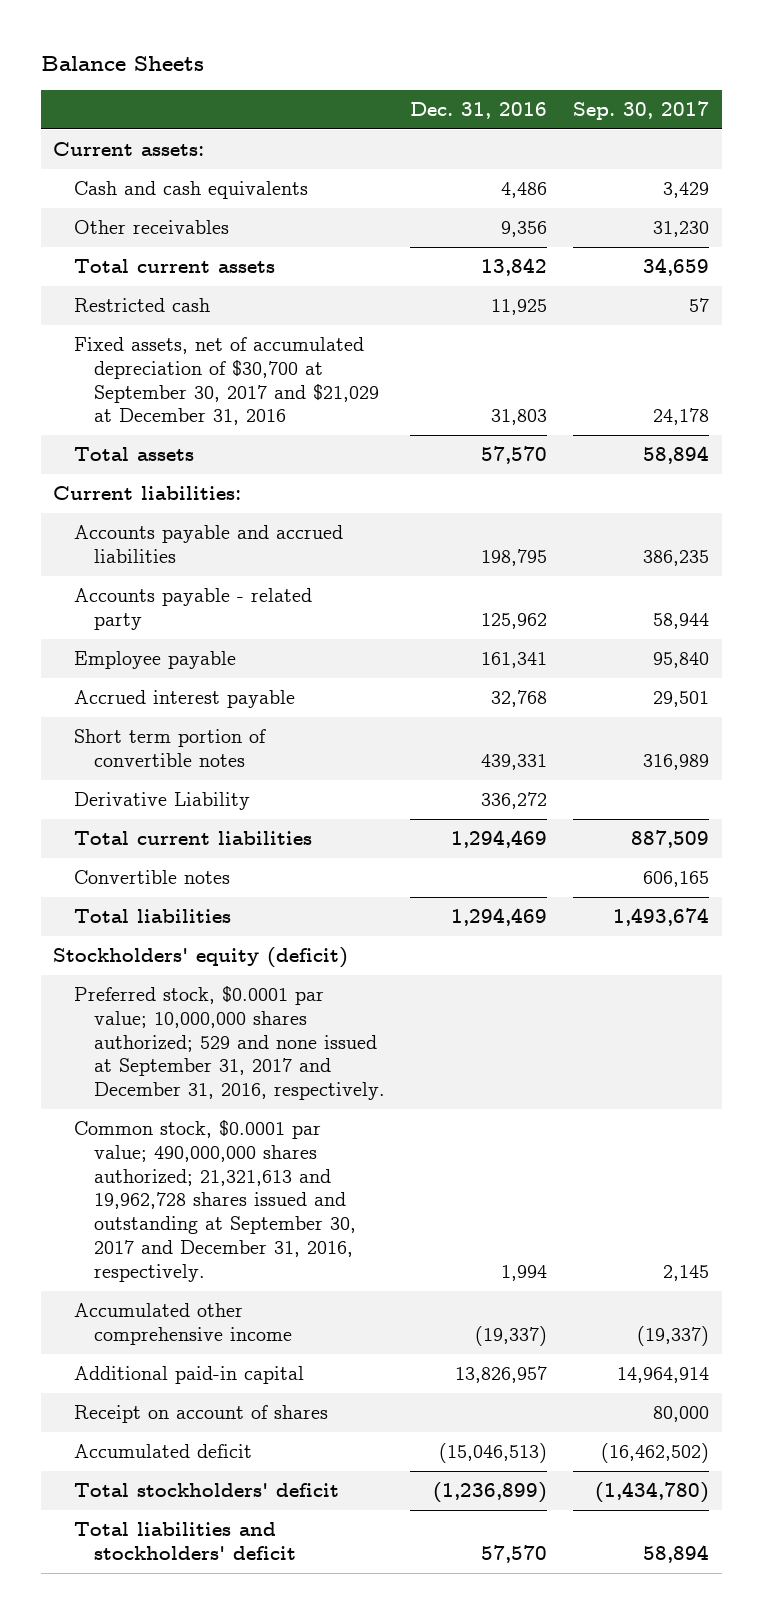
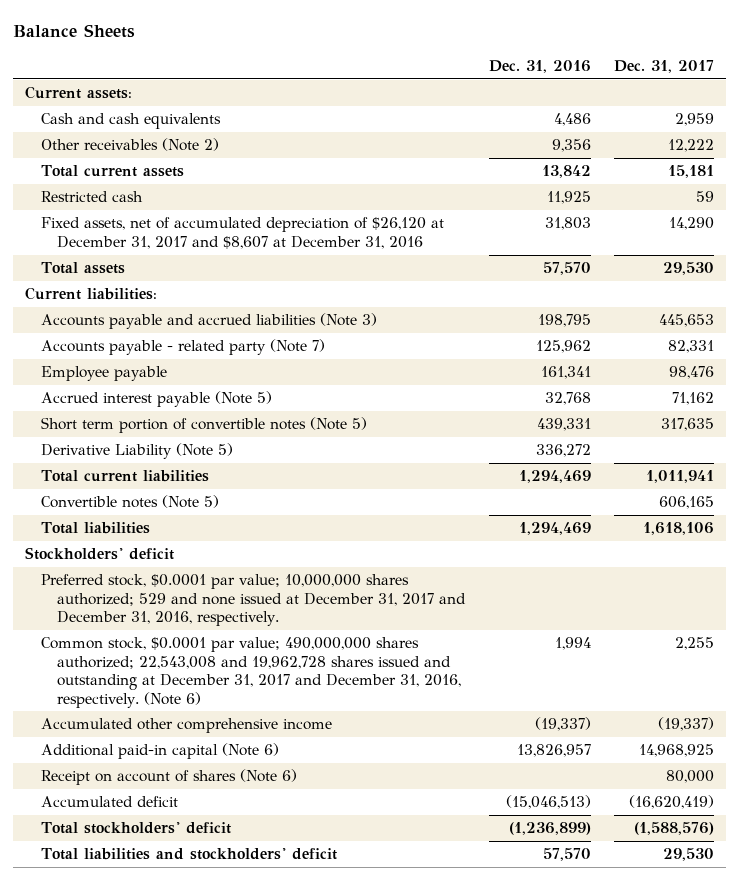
- | Dec. 31, 2016 | Sep. 30, 2017
+ | Dec. 31, 2016 | Dec. 31, 2017
- Other receivables | 9,356 | 31,230
+ Other receivables (Note 2) | 9,356 | 12,222
- Fixed assets, net of accumulated depreciation of $30,700 at September 30, 2017 and $21,029 at December 31, 2016 | 31,803 | 24,178
+ Fixed assets, net of accumulated depreciation of $26,120 at December 31, 2017 and $8,607 at December 31, 2016 | 31,803 | 14,290
- Accounts payable and accrued liabilities | 198,795 | 386,235
- Accounts payable - related party | 125,962 | 58,944
+ Accounts payable and accrued liabilities (Note 3) | 198,795 | 445,653
+ Accounts payable - related party (Note 7) | 125,962 | 82,331
- Accrued interest payable | 32,768 | 29,501
- Short term portion of convertible notes | 439,331 | 316,989
- Derivative Liability | 336,272 |
+ Accrued interest payable (Note 5) | 32,768 | 71,162
+ Short term portion of convertible notes (Note 5) | 439,331 | 317,635
+ Derivative Liability (Note 5) | 336,272 |
- Convertible notes | | 606,165
+ Convertible notes (Note 5) | | 606,165
- Stockholders' equity (deficit)
- Preferred stock, $0.0001 par value; 10,000,000 shares authorized; 529 and none issued at September 31, 2017 and December 31, 2016, respectively.
- Common stock, $0.0001 par value; 490,000,000 shares authorized; 21,321,613 and 19,962,728 shares issued and outstanding at September 30, 2017 and December 31, 2016, respectively. | 1,994 | 2,145
+ Stockholders' deficit
+ Preferred stock, $0.0001 par value; 10,000,000 shares authorized; 529 and none issued at December 31, 2017 and December 31, 2016, respectively.
+ Common stock, $0.0001 par value; 490,000,000 shares authorized; 22,543,008 and 19,962,728 shares issued and outstanding at December 31, 2017 and December 31, 2016, respectively. (Note 6) | 1,994 | 2,255
- Additional paid-in capital | 13,826,957 | 14,964,914
- Receipt on account of shares | | 80,000
+ Additional paid-in capital (Note 6) | 13,826,957 | 14,968,925
+ Receipt on account of shares (Note 6) | | 80,000

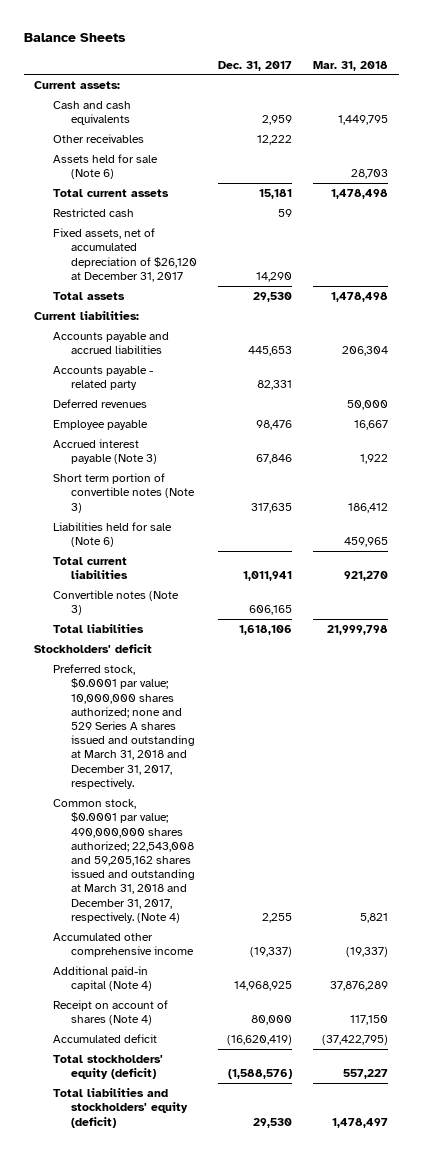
- | Dec. 31, 2016 | Dec. 31, 2017
+ | Dec. 31, 2017 | Mar. 31, 2018
- Other receivables (Note 2) | 9,356 | 12,222
+ Other receivables | 12,222 |
+ Assets held for sale (Note 6) | | 28,703
- Fixed assets, net of accumulated depreciation of $26,120 at December 31, 2017 and $8,607 at December 31, 2016 | 31,803 | 14,290
+ Fixed assets, net of accumulated depreciation of $26,120 at December 31, 2017 | 14,290 |
- Accounts payable and accrued liabilities (Note 3) | 198,795 | 445,653
- Accounts payable - related party (Note 7) | 125,962 | 82,331
+ Accounts payable and accrued liabilities | 445,653 | 206,304
+ Accounts payable - related party | 82,331 |
+ Deferred revenues | | 50,000
- Accrued interest payable (Note 5) | 32,768 | 71,162
- Short term portion of convertible notes (Note 5) | 439,331 | 317,635
- Derivative Liability (Note 5) | 336,272 |
+ Accrued interest payable (Note 3) | 67,846 | 1,922
+ Short term portion of convertible notes (Note 3) | 317,635 | 186,412
+ Liabilities held for sale (Note 6) | | 459,965
- Convertible notes (Note 5) | | 606,165
+ Convertible notes (Note 3) | 606,165 |
- Preferred stock, $0.0001 par value; 10,000,000 shares authorized; 529 and none issued at December 31, 2017 and December 31, 2016, respectively.
- Common stock, $0.0001 par value; 490,000,000 shares authorized; 22,543,008 and 19,962,728 shares issued and outstanding at December 31, 2017 and December 31, 2016, respectively. (Note 6) | 1,994 | 2,255
+ Preferred stock, $0.0001 par value; 10,000,000 shares authorized; none and 529 Series A shares issued and outstanding at March 31, 2018 and December 31, 2017, respectively.
+ Common stock, $0.0001 par value; 490,000,000 shares authorized; 22,543,008 and 59,205,162 shares issued and outstanding at March 31, 2018 and December 31, 2017, respectively. (Note 4) | 2,255 | 5,821
- Additional paid-in capital (Note 6) | 13,826,957 | 14,968,925
- Receipt on account of shares (Note 6) | | 80,000
+ Additional paid-in capital (Note 4) | 14,968,925 | 37,876,289
+ Receipt on account of shares (Note 4) | 80,000 | 117,150
- Total stockholders' deficit | (1,236,899) | (1,588,576)
- Total liabilities and stockholders' deficit | 57,570 | 29,530
+ Total stockholders' equity (deficit) | (1,588,576) | 557,227
+ Total liabilities and stockholders' equity (deficit) | 29,530 | 1,478,497

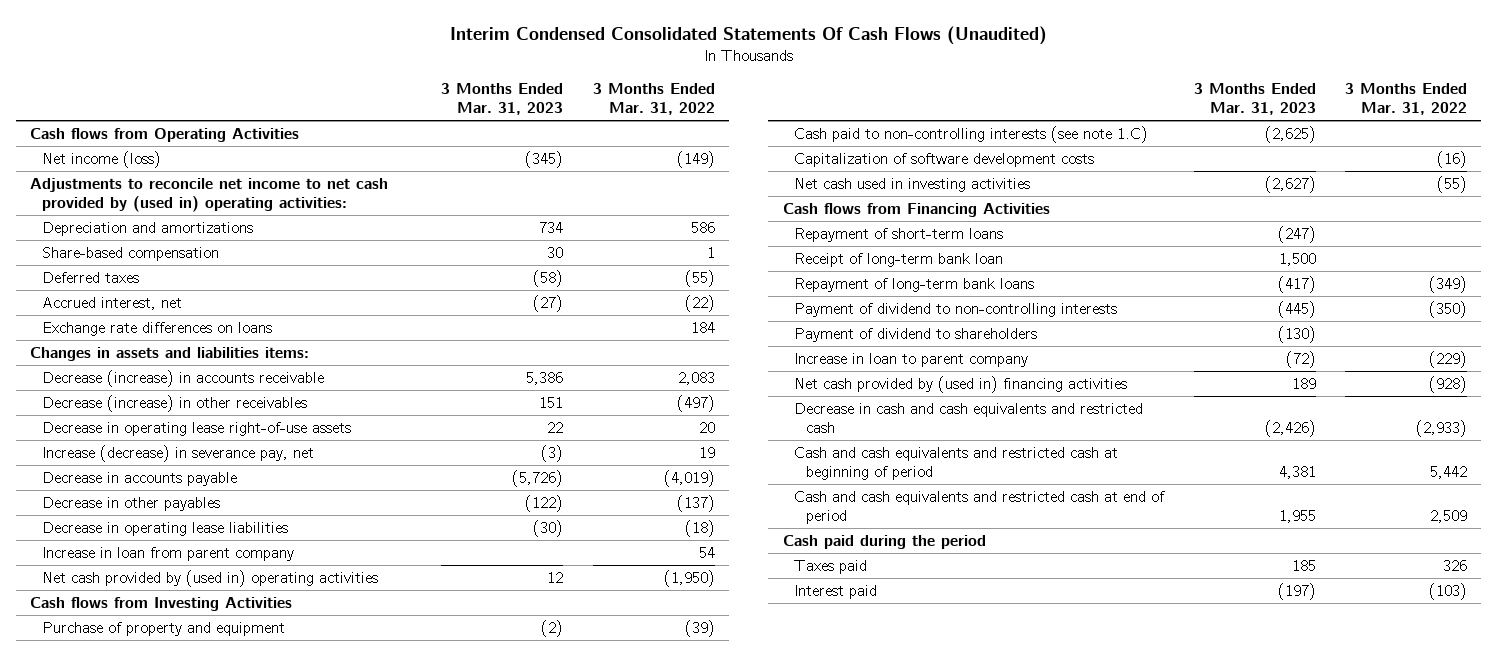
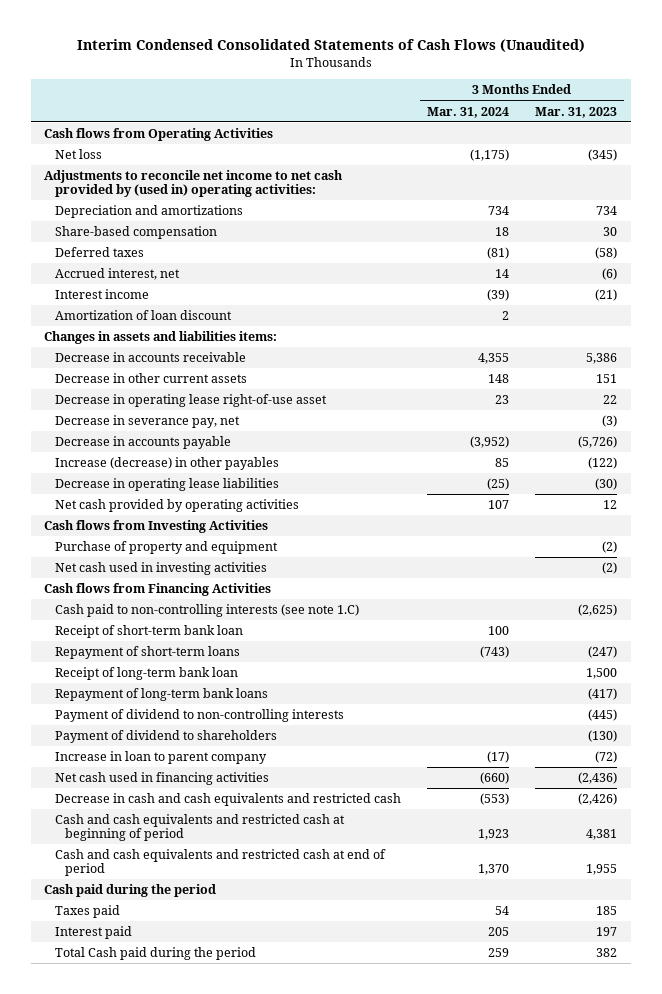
- Interim Condensed Consolidated Statements Of Cash Flows (Unaudited)
+ Interim Condensed Consolidated Statements of Cash Flows (Unaudited)
- | 3 Months Ended Mar. 31, 2023 | 3 Months Ended Mar. 31, 2022
+ | 3 Months Ended Mar. 31, 2024 | 3 Months Ended Mar. 31, 2023
- Net income (loss) | (345) | (149)
+ Net loss | (1,175) | (345)
- Accrued interest, net | (27) | (22)
- Exchange rate differences on loans | | 184
+ Accrued interest, net | 14 | (6)
+ Interest income | (39) | (21)
+ Amortization of loan discount | 2 |
- Decrease (increase) in accounts receivable | 5,386 | 2,083
- Decrease (increase) in other receivables | 151 | (497)
- Decrease in operating lease right-of-use assets | 22 | 20
- Increase (decrease) in severance pay, net | (3) | 19
+ Decrease in accounts receivable | 4,355 | 5,386
+ Decrease in other current assets | 148 | 151
+ Decrease in operating lease right-of-use asset | 23 | 22
+ Decrease in severance pay, net | | (3)
- Decrease in other payables | (122) | (137)
+ Increase (decrease) in other payables | 85 | (122)
- Increase in loan from parent company | | 54
- Net cash provided by (used in) operating activities | 12 | (1,950)
+ Net cash provided by operating activities | 107 | 12
- Capitalization of software development costs | | (16)
- Net cash used in investing activities | (2,627) | (55)
+ Net cash used in investing activities | | (2)
moved down: Cash paid to non-controlling interests (see note 1.C) | | (2,625)
+ Receipt of short-term bank loan | 100 |
- Net cash provided by (used in) financing activities | 189 | (928)
+ Net cash used in financing activities | (660) | (2,436)
- Interest paid | (197) | (103)
+ Interest paid | 205 | 197
+ Total Cash paid during the period | 259 | 382

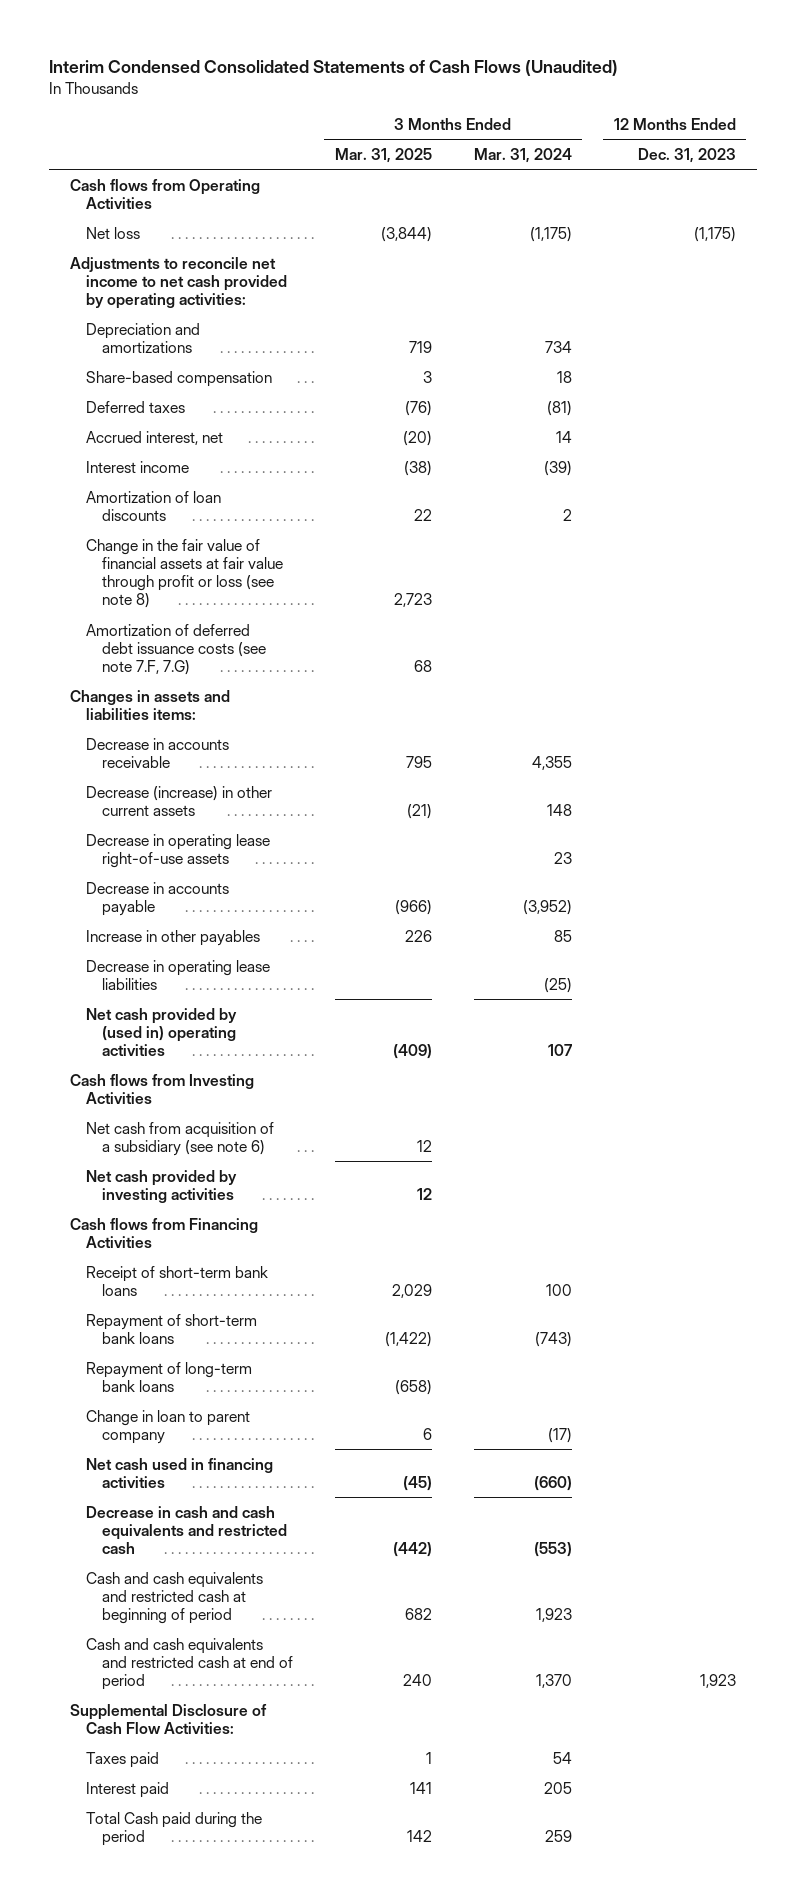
- | 3 Months Ended Mar. 31, 2024 | 3 Months Ended Mar. 31, 2023
+ | 3 Months Ended Mar. 31, 2025 | 3 Months Ended Mar. 31, 2024 | 12 Months Ended Dec. 31, 2023
- Adjustments to reconcile net income to net cash provided by (used in) operating activities:
+ Adjustments to reconcile net income to net cash provided by operating activities:
- Amortization of loan discount | 2 |
+ Amortization of loan discounts | 22 | 2 |
+ Change in the fair value of financial assets at fair value through profit or loss (see note 8) | 2,723 | |
+ Amortization of deferred debt issuance costs (see note 7.F, 7.G) | 68 | |
- Decrease in other current assets | 148 | 151
- Decrease in operating lease right-of-use asset | 23 | 22
- Decrease in severance pay, net | | (3)
+ Decrease (increase) in other current assets | (21) | 148 |
+ Decrease in operating lease right-of-use assets | | 23 |
- Increase (decrease) in other payables | 85 | (122)
+ Increase in other payables | 226 | 85 |
- Net cash provided by operating activities | 107 | 12
+ Net cash provided by (used in) operating activities | (409) | 107 |
- Purchase of property and equipment | | (2)
- Net cash used in investing activities | | (2)
+ Net cash from acquisition of a subsidiary (see note 6) | 12 | |
+ Net cash provided by investing activities | 12 | |
- Cash paid to non-controlling interests (see note 1.C) | | (2,625)
- Receipt of short-term bank loan | 100 |
- Repayment of short-term loans | (743) | (247)
- Receipt of long-term bank loan | | 1,500
+ Receipt of short-term bank loans | 2,029 | 100 |
+ Repayment of short-term bank loans | (1,422) | (743) |
- Payment of dividend to non-controlling interests | | (445)
- Payment of dividend to shareholders | | (130)
- Increase in loan to parent company | (17) | (72)
+ Change in loan to parent company | 6 | (17) |
- Cash paid during the period
+ Supplemental Disclosure of Cash Flow Activities:

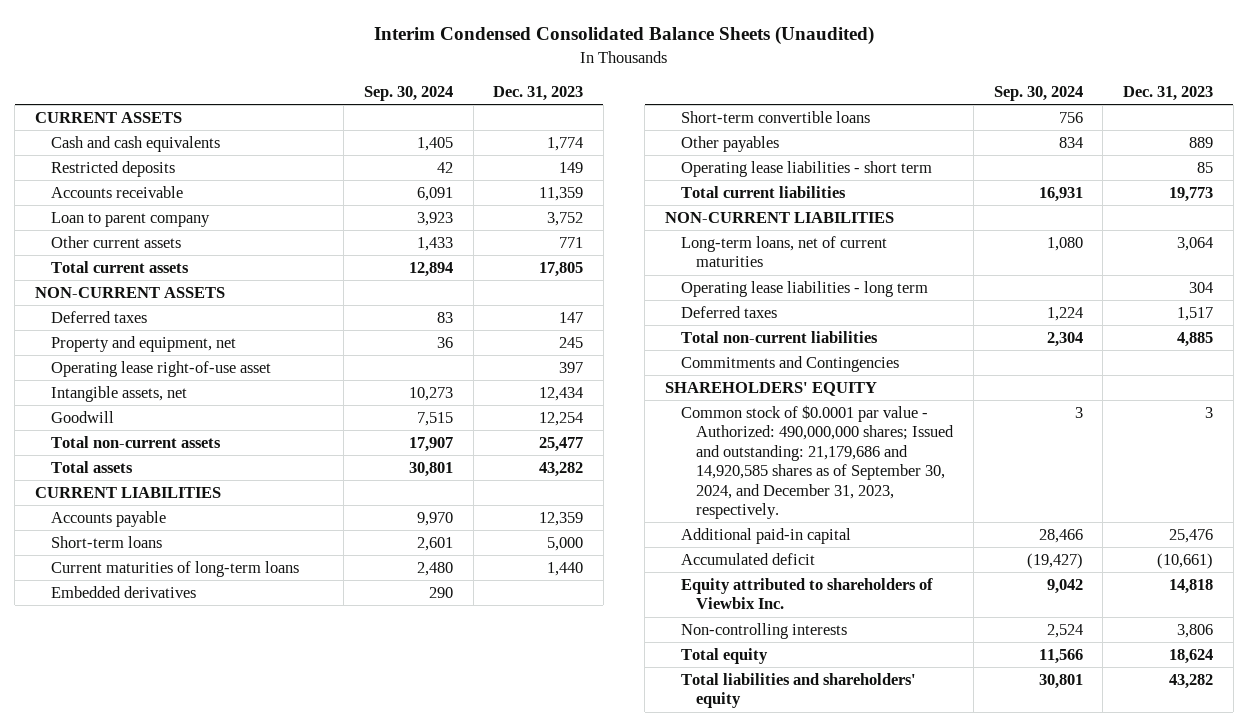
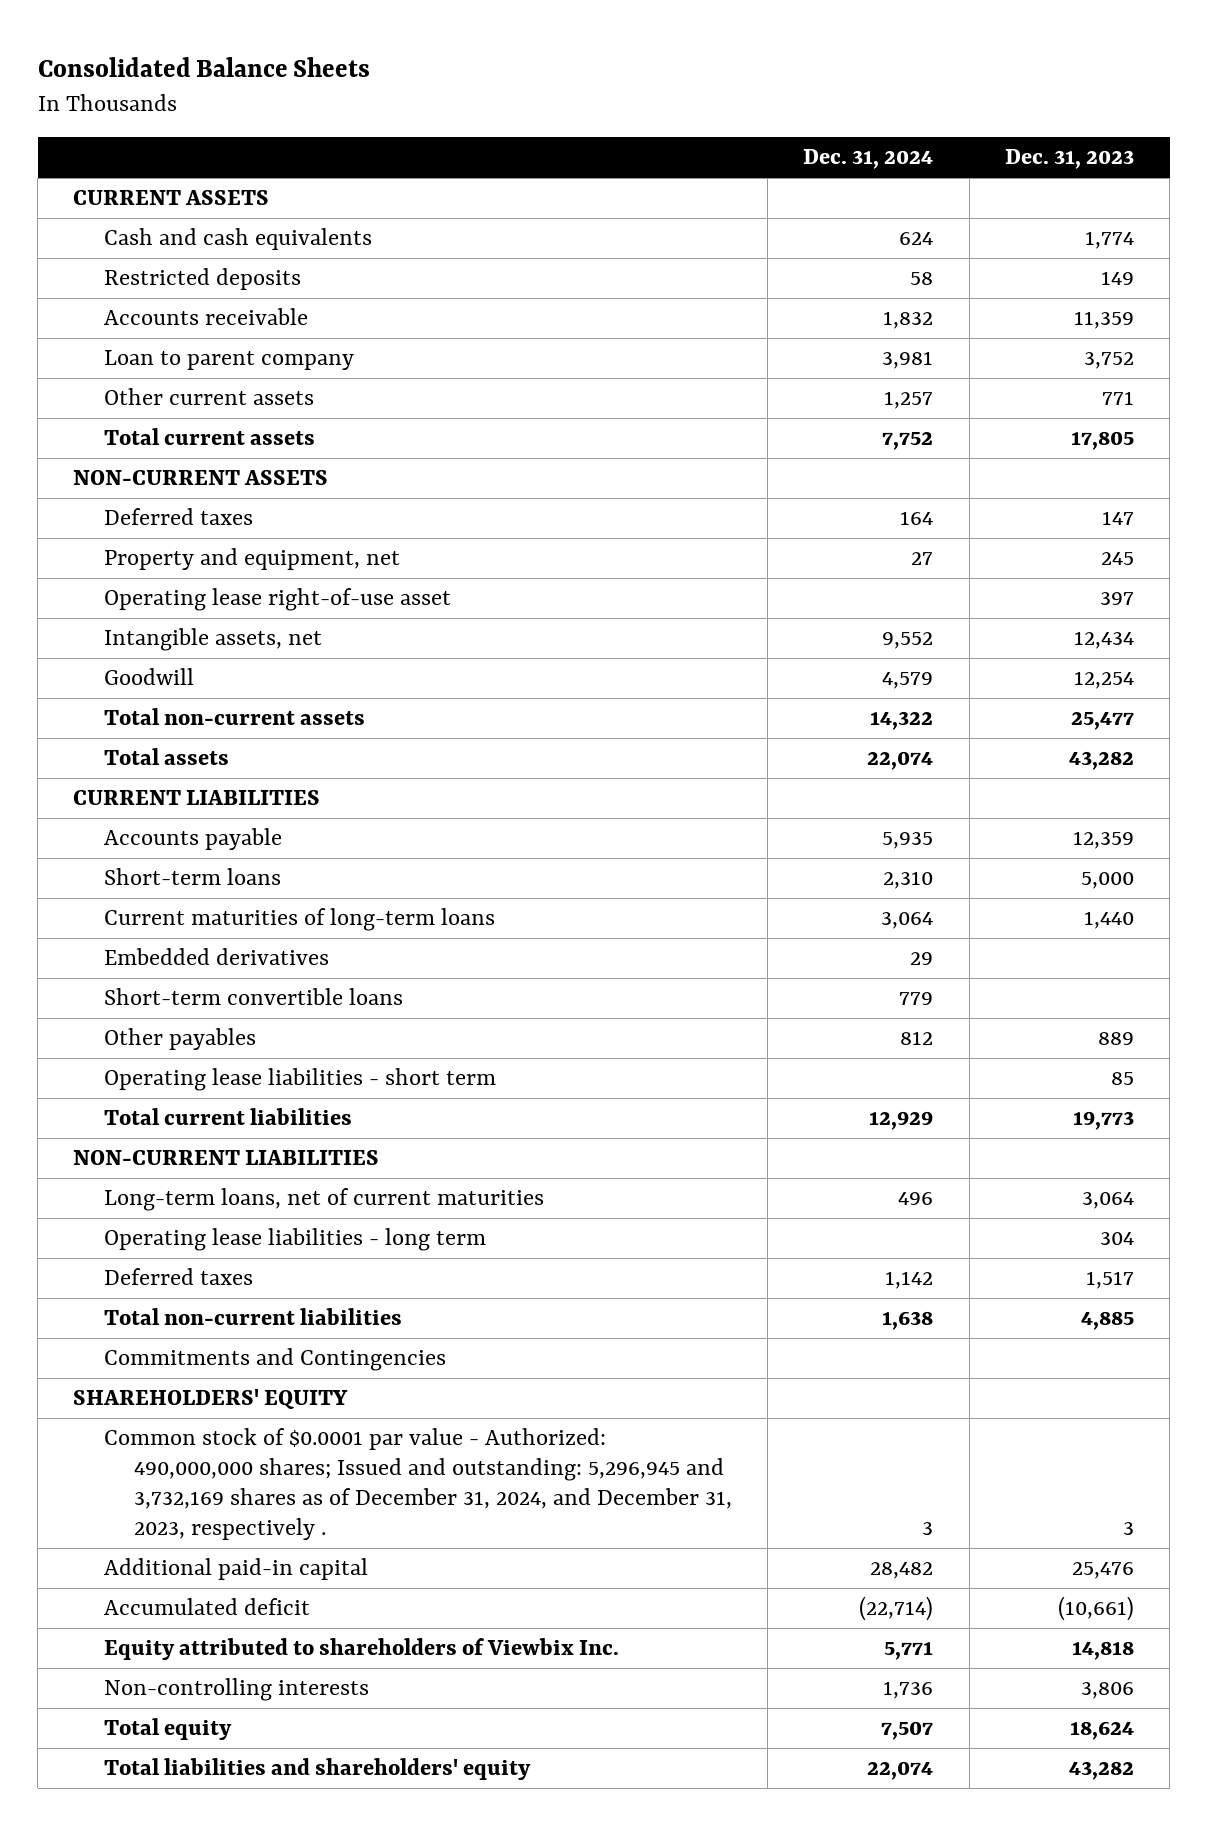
- Interim Condensed Consolidated Balance Sheets (Unaudited)
+ Consolidated Balance Sheets
- | Sep. 30, 2024 | Dec. 31, 2023
+ | Dec. 31, 2024 | Dec. 31, 2023
- Common stock of $0.0001 par value - Authorized: 490,000,000 shares; Issued and outstanding: 21,179,686 and 14,920,585 shares as of September 30, 2024, and December 31, 2023, respectively. | 3 | 3
+ Common stock of $0.0001 par value - Authorized: 490,000,000 shares; Issued and outstanding: 5,296,945 and 3,732,169 shares as of December 31, 2024, and December 31, 2023, respectively . | 3 | 3

